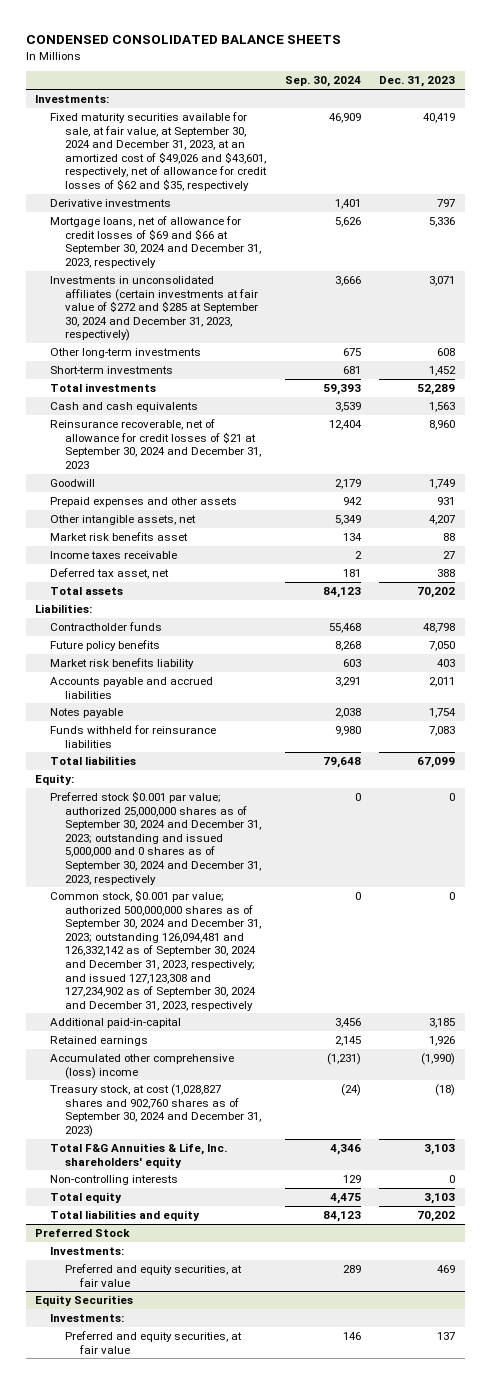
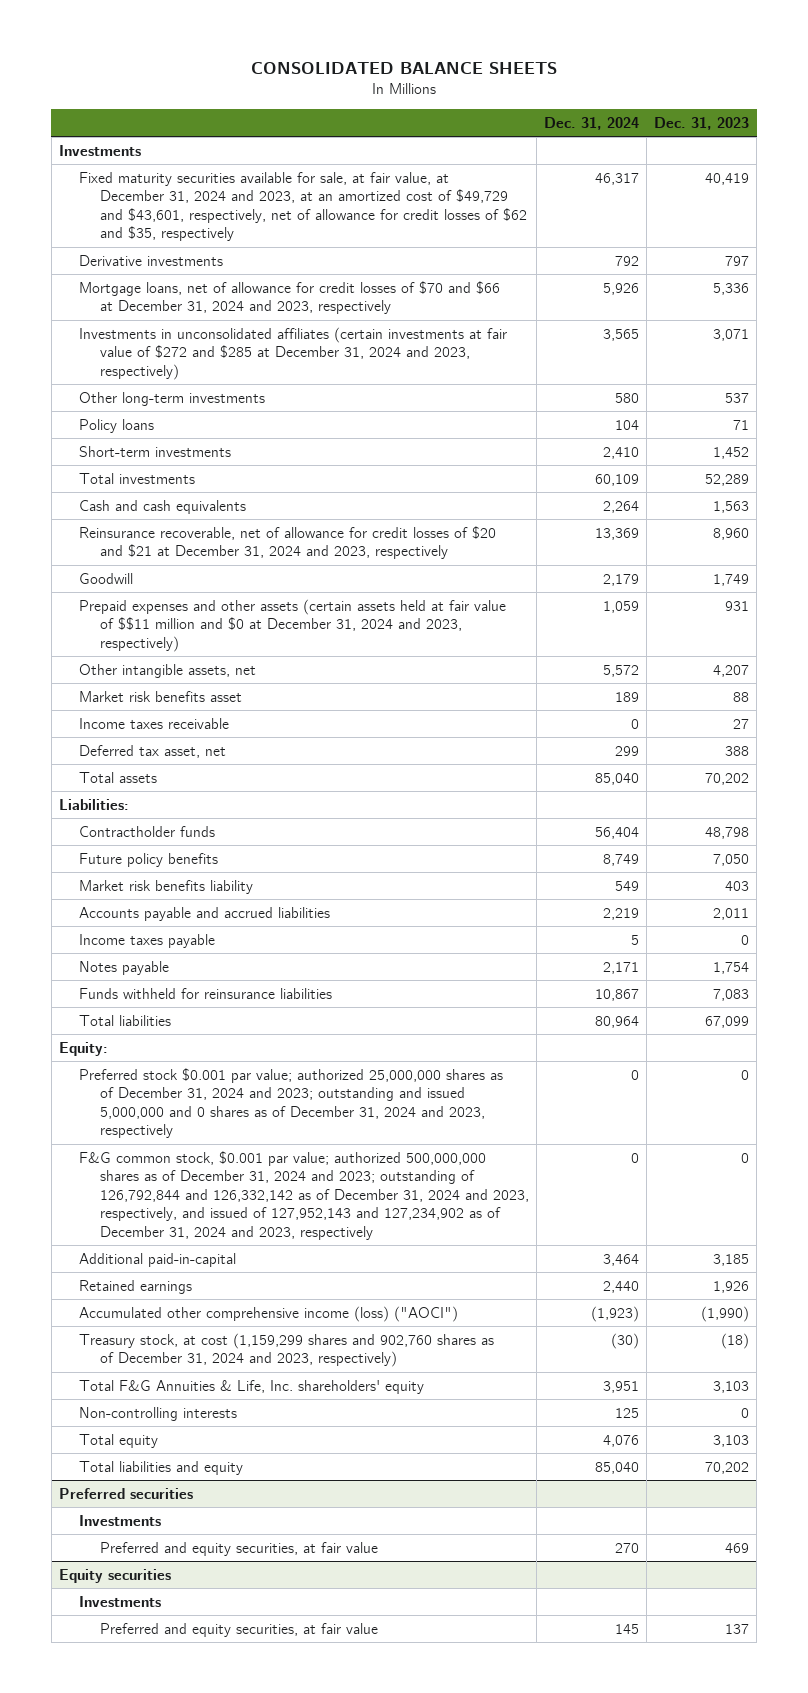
- CONDENSED CONSOLIDATED BALANCE SHEETS
+ CONSOLIDATED BALANCE SHEETS
- | Sep. 30, 2024 | Dec. 31, 2023
+ | Dec. 31, 2024 | Dec. 31, 2023
- Investments:
- Fixed maturity securities available for sale, at fair value, at September 30, 2024 and December 31, 2023, at an amortized cost of $49,026 and $43,601, respectively, net of allowance for credit losses of $62 and $35, respectively | 46,909 | 40,419
+ Investments
+ Fixed maturity securities available for sale, at fair value, at December 31, 2024 and 2023, at an amortized cost of $49,729 and $43,601, respectively, net of allowance for credit losses of $62 and $35, respectively | 46,317 | 40,419
- Mortgage loans, net of allowance for credit losses of $69 and $66 at September 30, 2024 and December 31, 2023, respectively | 5,626 | 5,336
- Investments in unconsolidated affiliates (certain investments at fair value of $272 and $285 at September 30, 2024 and December 31, 2023, respectively) | 3,666 | 3,071
- Other long-term investments | 675 | 608
+ Mortgage loans, net of allowance for credit losses of $70 and $66 at December 31, 2024 and 2023, respectively | 5,926 | 5,336
+ Investments in unconsolidated affiliates (certain investments at fair value of $272 and $285 at December 31, 2024 and 2023, respectively) | 3,565 | 3,071
+ Other long-term investments | 580 | 537
+ Policy loans | 104 | 71
- Reinsurance recoverable, net of allowance for credit losses of $21 at September 30, 2024 and December 31, 2023 | 12,404 | 8,960
+ Reinsurance recoverable, net of allowance for credit losses of $20 and $21 at December 31, 2024 and 2023, respectively | 13,369 | 8,960
- Prepaid expenses and other assets | 942 | 931
+ Prepaid expenses and other assets (certain assets held at fair value of $$11 million and $0 at December 31, 2024 and 2023, respectively) | 1,059 | 931
+ Income taxes payable | 5 | 0
- Preferred stock $0.001 par value; authorized 25,000,000 shares as of September 30, 2024 and December 31, 2023; outstanding and issued 5,000,000 and 0 shares as of September 30, 2024 and December 31, 2023, respectively | 0 | 0
- Common stock, $0.001 par value; authorized 500,000,000 shares as of September 30, 2024 and December 31, 2023; outstanding 126,094,481 and 126,332,142 as of September 30, 2024 and December 31, 2023, respectively; and issued 127,123,308 and 127,234,902 as of September 30, 2024 and December 31, 2023, respectively | 0 | 0
+ Preferred stock $0.001 par value; authorized 25,000,000 shares as of December 31, 2024 and 2023; outstanding and issued 5,000,000 and 0 shares as of December 31, 2024 and 2023, respectively | 0 | 0
+ F&G common stock, $0.001 par value; authorized 500,000,000 shares as of December 31, 2024 and 2023; outstanding of 126,792,844 and 126,332,142 as of December 31, 2024 and 2023, respectively, and issued of 127,952,143 and 127,234,902 as of December 31, 2024 and 2023, respectively | 0 | 0
- Accumulated other comprehensive (loss) income | (1,231) | (1,990)
- Treasury stock, at cost (1,028,827 shares and 902,760 shares as of September 30, 2024 and December 31, 2023) | (24) | (18)
+ Accumulated other comprehensive income (loss) ("AOCI") | (1,923) | (1,990)
+ Treasury stock, at cost (1,159,299 shares and 902,760 shares as of December 31, 2024 and 2023, respectively) | (30) | (18)
- Preferred Stock
- Investments:
+ Preferred securities
+ Investments
- Equity Securities
- Investments:
+ Equity securities
+ Investments

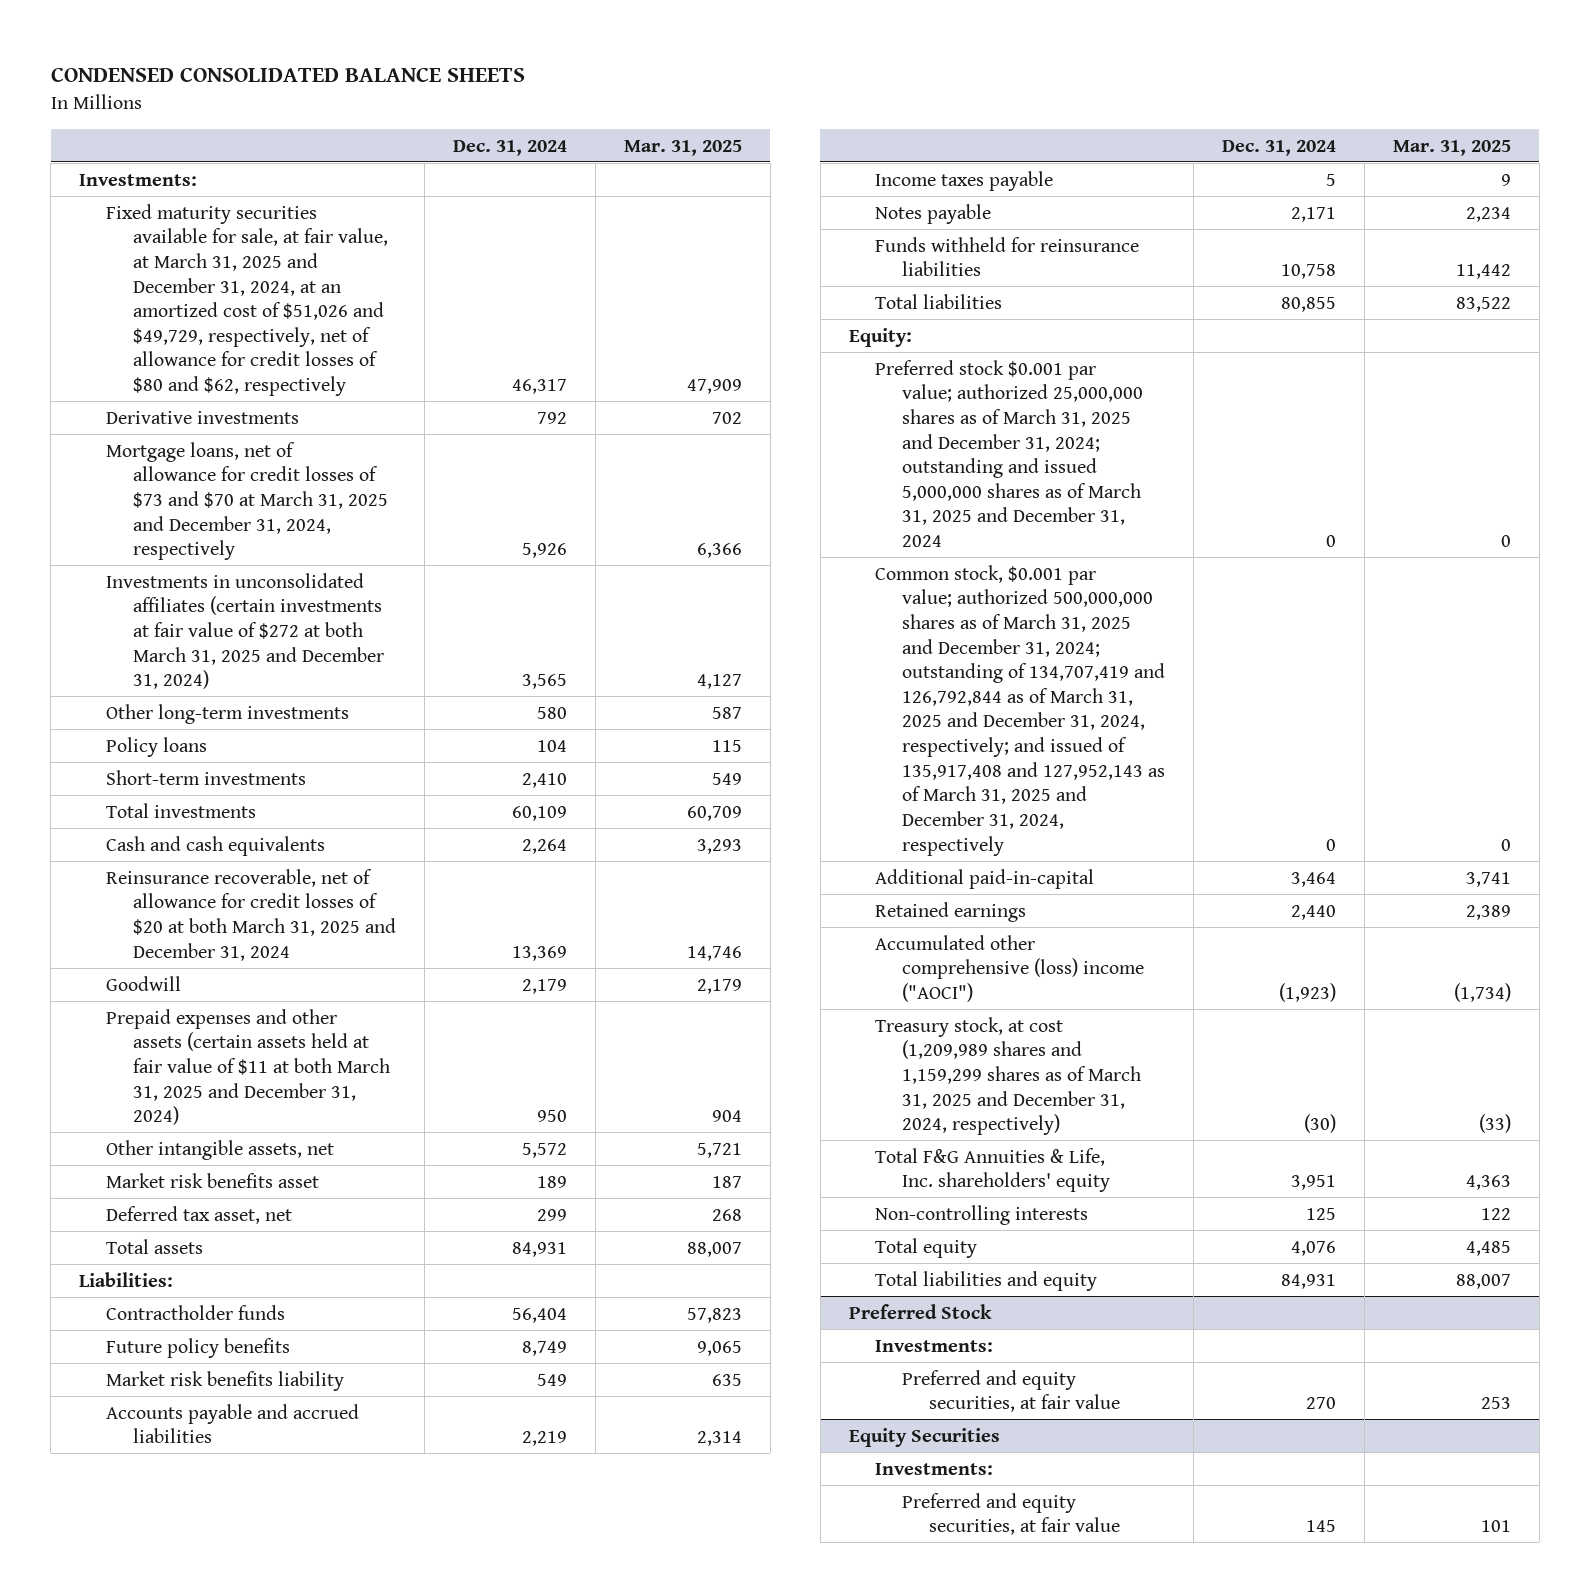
- CONSOLIDATED BALANCE SHEETS
+ CONDENSED CONSOLIDATED BALANCE SHEETS
- | Dec. 31, 2024 | Dec. 31, 2023
+ | Dec. 31, 2024 | Mar. 31, 2025
- Investments
- Fixed maturity securities available for sale, at fair value, at December 31, 2024 and 2023, at an amortized cost of $49,729 and $43,601, respectively, net of allowance for credit losses of $62 and $35, respectively | 46,317 | 40,419
+ Investments:
+ Fixed maturity securities available for sale, at fair value, at March 31, 2025 and December 31, 2024, at an amortized cost of $51,026 and $49,729, respectively, net of allowance for credit losses of $80 and $62, respectively | 46,317 | 47,909
- Mortgage loans, net of allowance for credit losses of $70 and $66 at December 31, 2024 and 2023, respectively | 5,926 | 5,336
- Investments in unconsolidated affiliates (certain investments at fair value of $272 and $285 at December 31, 2024 and 2023, respectively) | 3,565 | 3,071
+ Mortgage loans, net of allowance for credit losses of $73 and $70 at March 31, 2025 and December 31, 2024, respectively | 5,926 | 6,366
+ Investments in unconsolidated affiliates (certain investments at fair value of $272 at both March 31, 2025 and December 31, 2024) | 3,565 | 4,127
- Reinsurance recoverable, net of allowance for credit losses of $20 and $21 at December 31, 2024 and 2023, respectively | 13,369 | 8,960
+ Reinsurance recoverable, net of allowance for credit losses of $20 at both March 31, 2025 and December 31, 2024 | 13,369 | 14,746
- Prepaid expenses and other assets (certain assets held at fair value of $$11 million and $0 at December 31, 2024 and 2023, respectively) | 1,059 | 931
+ Prepaid expenses and other assets (certain assets held at fair value of $11 at both March 31, 2025 and December 31, 2024) | 950 | 904
- Income taxes receivable | 0 | 27
- Total assets | 85,040 | 70,202
+ Total assets | 84,931 | 88,007
- Funds withheld for reinsurance liabilities | 10,867 | 7,083
- Total liabilities | 80,964 | 67,099
+ Funds withheld for reinsurance liabilities | 10,758 | 11,442
+ Total liabilities | 80,855 | 83,522
- Preferred stock $0.001 par value; authorized 25,000,000 shares as of December 31, 2024 and 2023; outstanding and issued 5,000,000 and 0 shares as of December 31, 2024 and 2023, respectively | 0 | 0
- F&G common stock, $0.001 par value; authorized 500,000,000 shares as of December 31, 2024 and 2023; outstanding of 126,792,844 and 126,332,142 as of December 31, 2024 and 2023, respectively, and issued of 127,952,143 and 127,234,902 as of December 31, 2024 and 2023, respectively | 0 | 0
+ Preferred stock $0.001 par value; authorized 25,000,000 shares as of March 31, 2025 and December 31, 2024; outstanding and issued 5,000,000 shares as of March 31, 2025 and December 31, 2024 | 0 | 0
+ Common stock, $0.001 par value; authorized 500,000,000 shares as of March 31, 2025 and December 31, 2024; outstanding of 134,707,419 and 126,792,844 as of March 31, 2025 and December 31, 2024, respectively; and issued of 135,917,408 and 127,952,143 as of March 31, 2025 and December 31, 2024, respectively | 0 | 0
- Accumulated other comprehensive income (loss) ("AOCI") | (1,923) | (1,990)
- Treasury stock, at cost (1,159,299 shares and 902,760 shares as of December 31, 2024 and 2023, respectively) | (30) | (18)
+ Accumulated other comprehensive (loss) income ("AOCI") | (1,923) | (1,734)
+ Treasury stock, at cost (1,209,989 shares and 1,159,299 shares as of March 31, 2025 and December 31, 2024, respectively) | (30) | (33)
- Total liabilities and equity | 85,040 | 70,202
- Preferred securities
- Investments
+ Total liabilities and equity | 84,931 | 88,007
+ Preferred Stock
+ Investments:
- Equity securities
- Investments
+ Equity Securities
+ Investments:

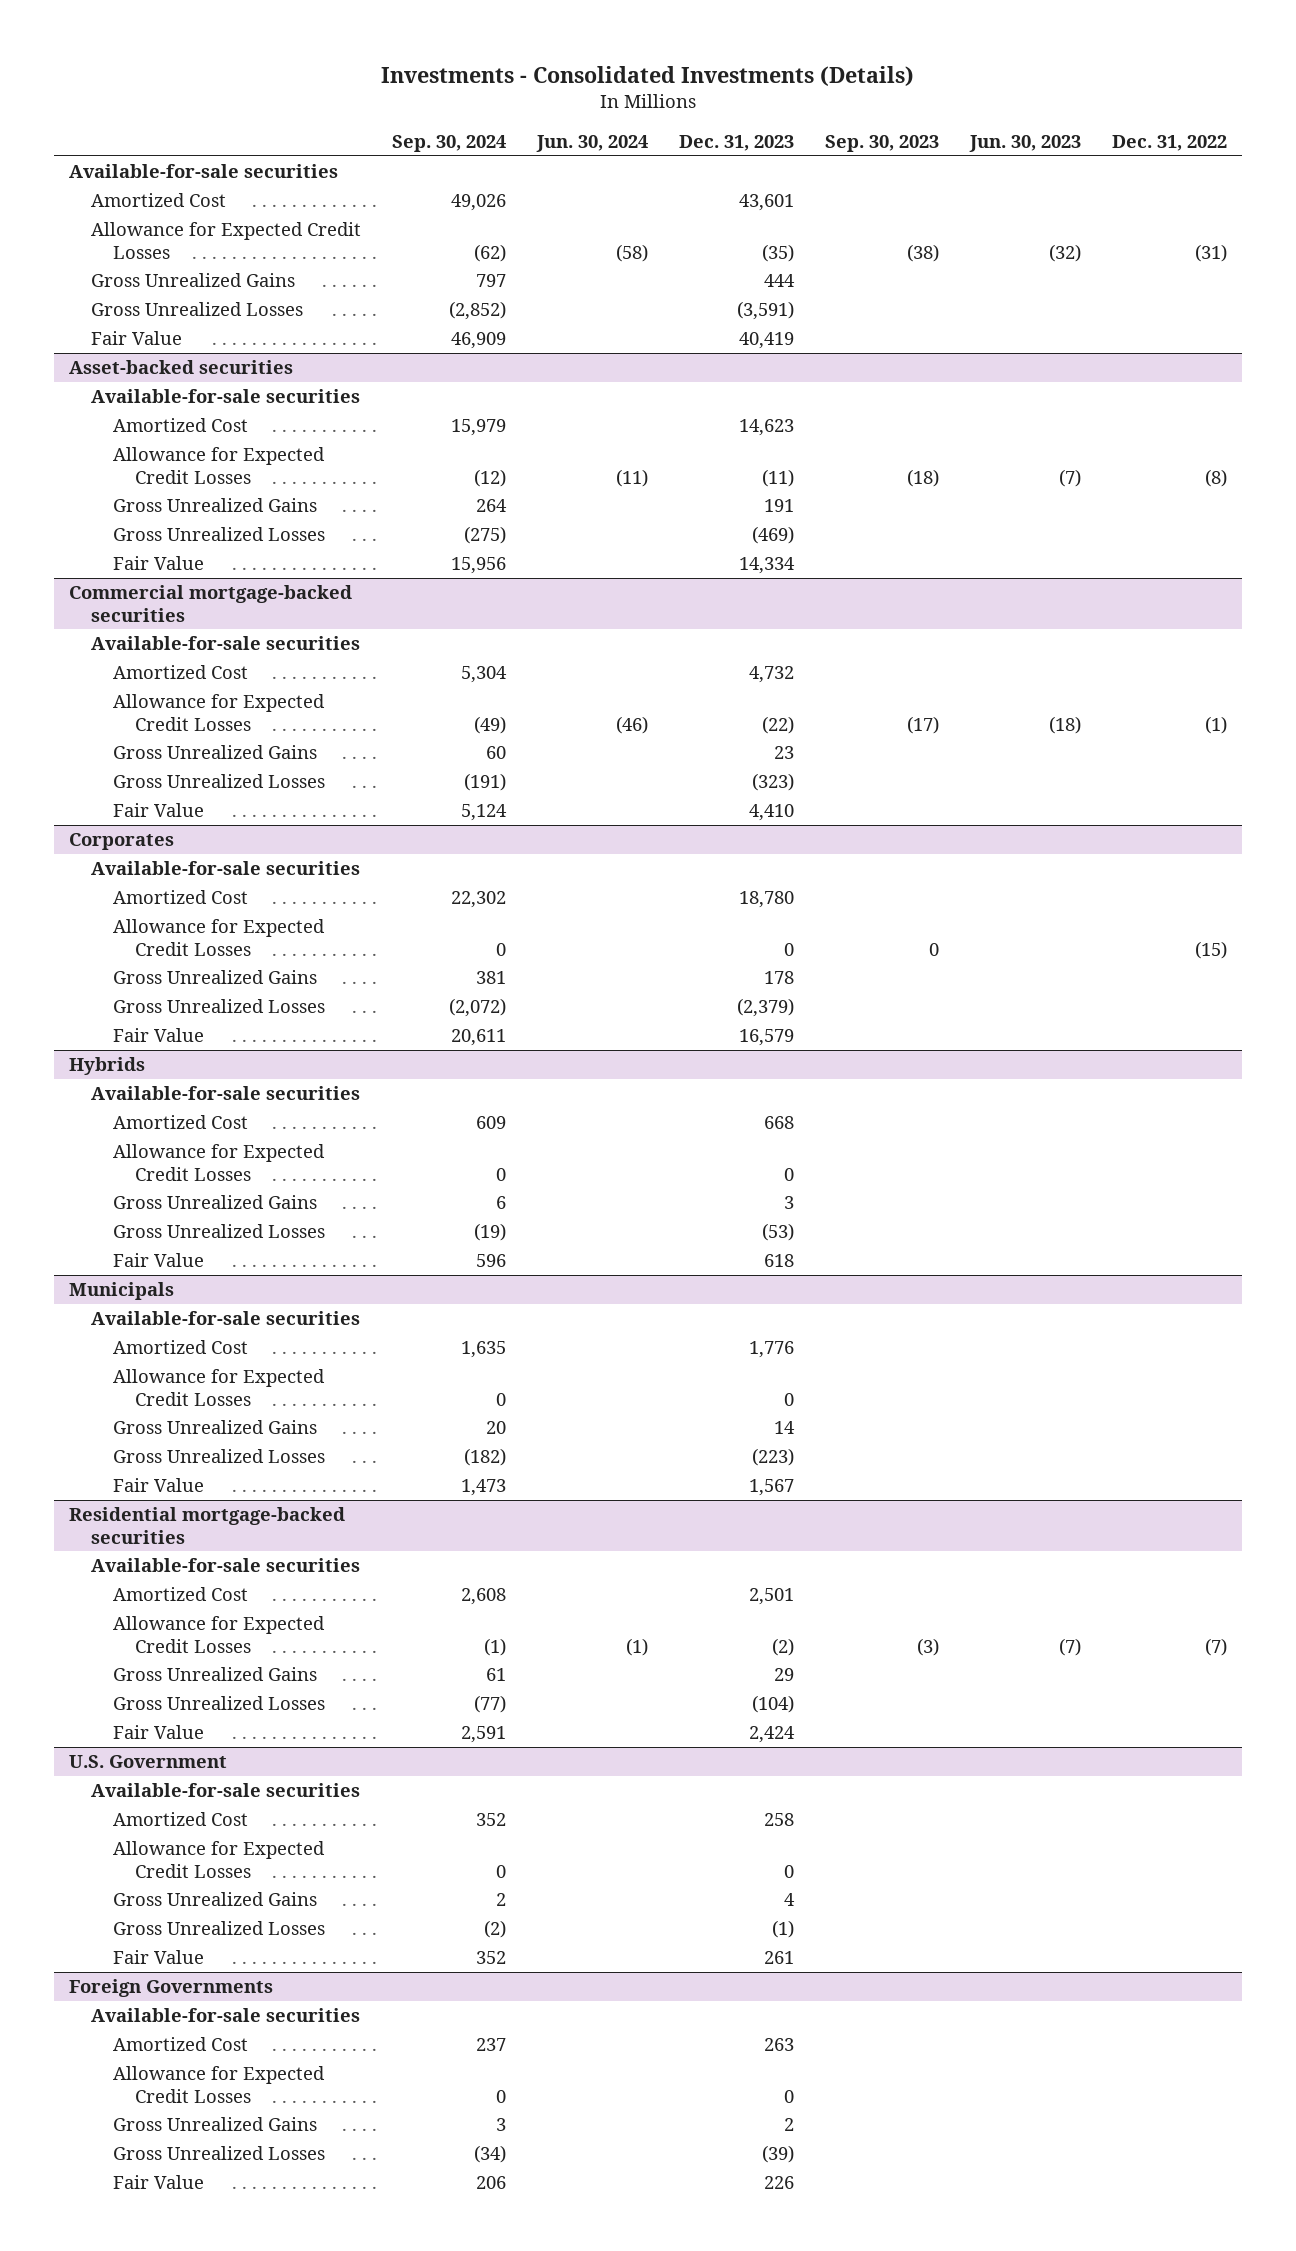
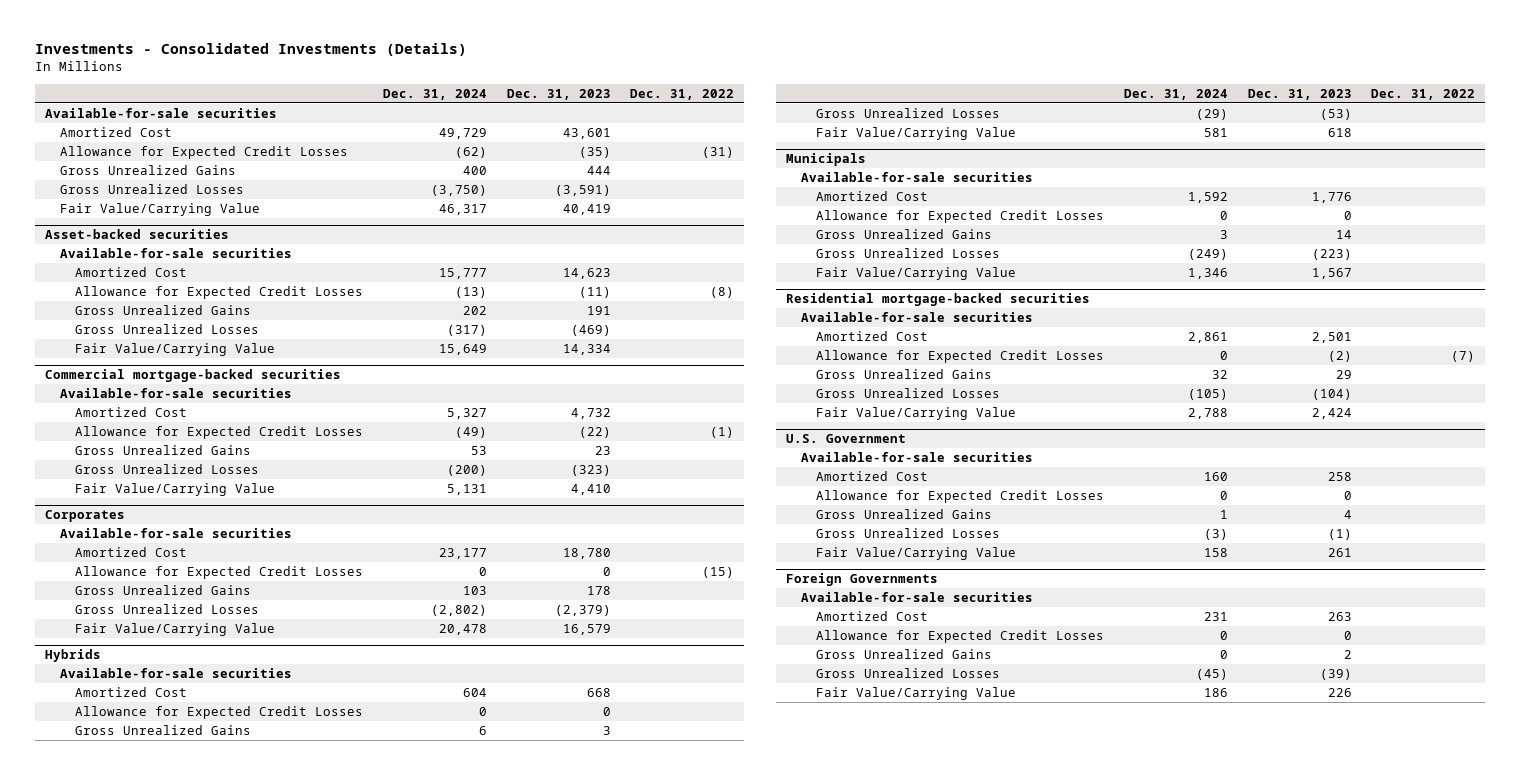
- | Sep. 30, 2024 | Jun. 30, 2024 | Dec. 31, 2023 | Sep. 30, 2023 | Jun. 30, 2023 | Dec. 31, 2022
+ | Dec. 31, 2024 | Dec. 31, 2023 | Dec. 31, 2022
- Fair Value | 46,909 | | 40,419 | | |
+ Fair Value/Carrying Value | 46,317 | 40,419 |
@ Asset-backed securities
- Fair Value | 15,956 | | 14,334 | | |
+ Fair Value/Carrying Value | 15,649 | 14,334 |
@ Commercial mortgage-backed securities
- Fair Value | 5,124 | | 4,410 | | |
+ Fair Value/Carrying Value | 5,131 | 4,410 |
@ Corporates
- Fair Value | 20,611 | | 16,579 | | |
+ Fair Value/Carrying Value | 20,478 | 16,579 |
@ Hybrids
- Fair Value | 596 | | 618 | | |
+ Fair Value/Carrying Value | 581 | 618 |
@ Municipals
- Fair Value | 1,473 | | 1,567 | | |
+ Fair Value/Carrying Value | 1,346 | 1,567 |
@ Residential mortgage-backed securities
- Fair Value | 2,591 | | 2,424 | | |
+ Fair Value/Carrying Value | 2,788 | 2,424 |
@ U.S. Government
- Fair Value | 352 | | 261 | | |
+ Fair Value/Carrying Value | 158 | 261 |
@ Foreign Governments
- Fair Value | 206 | | 226 | | |
+ Fair Value/Carrying Value | 186 | 226 |

